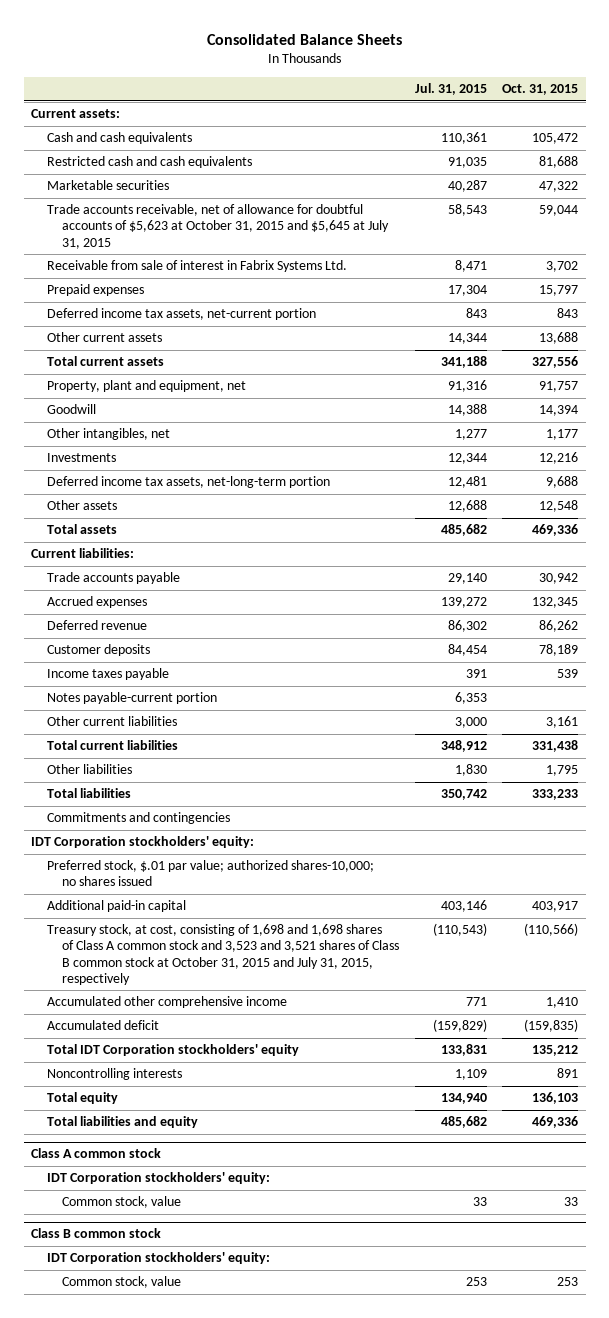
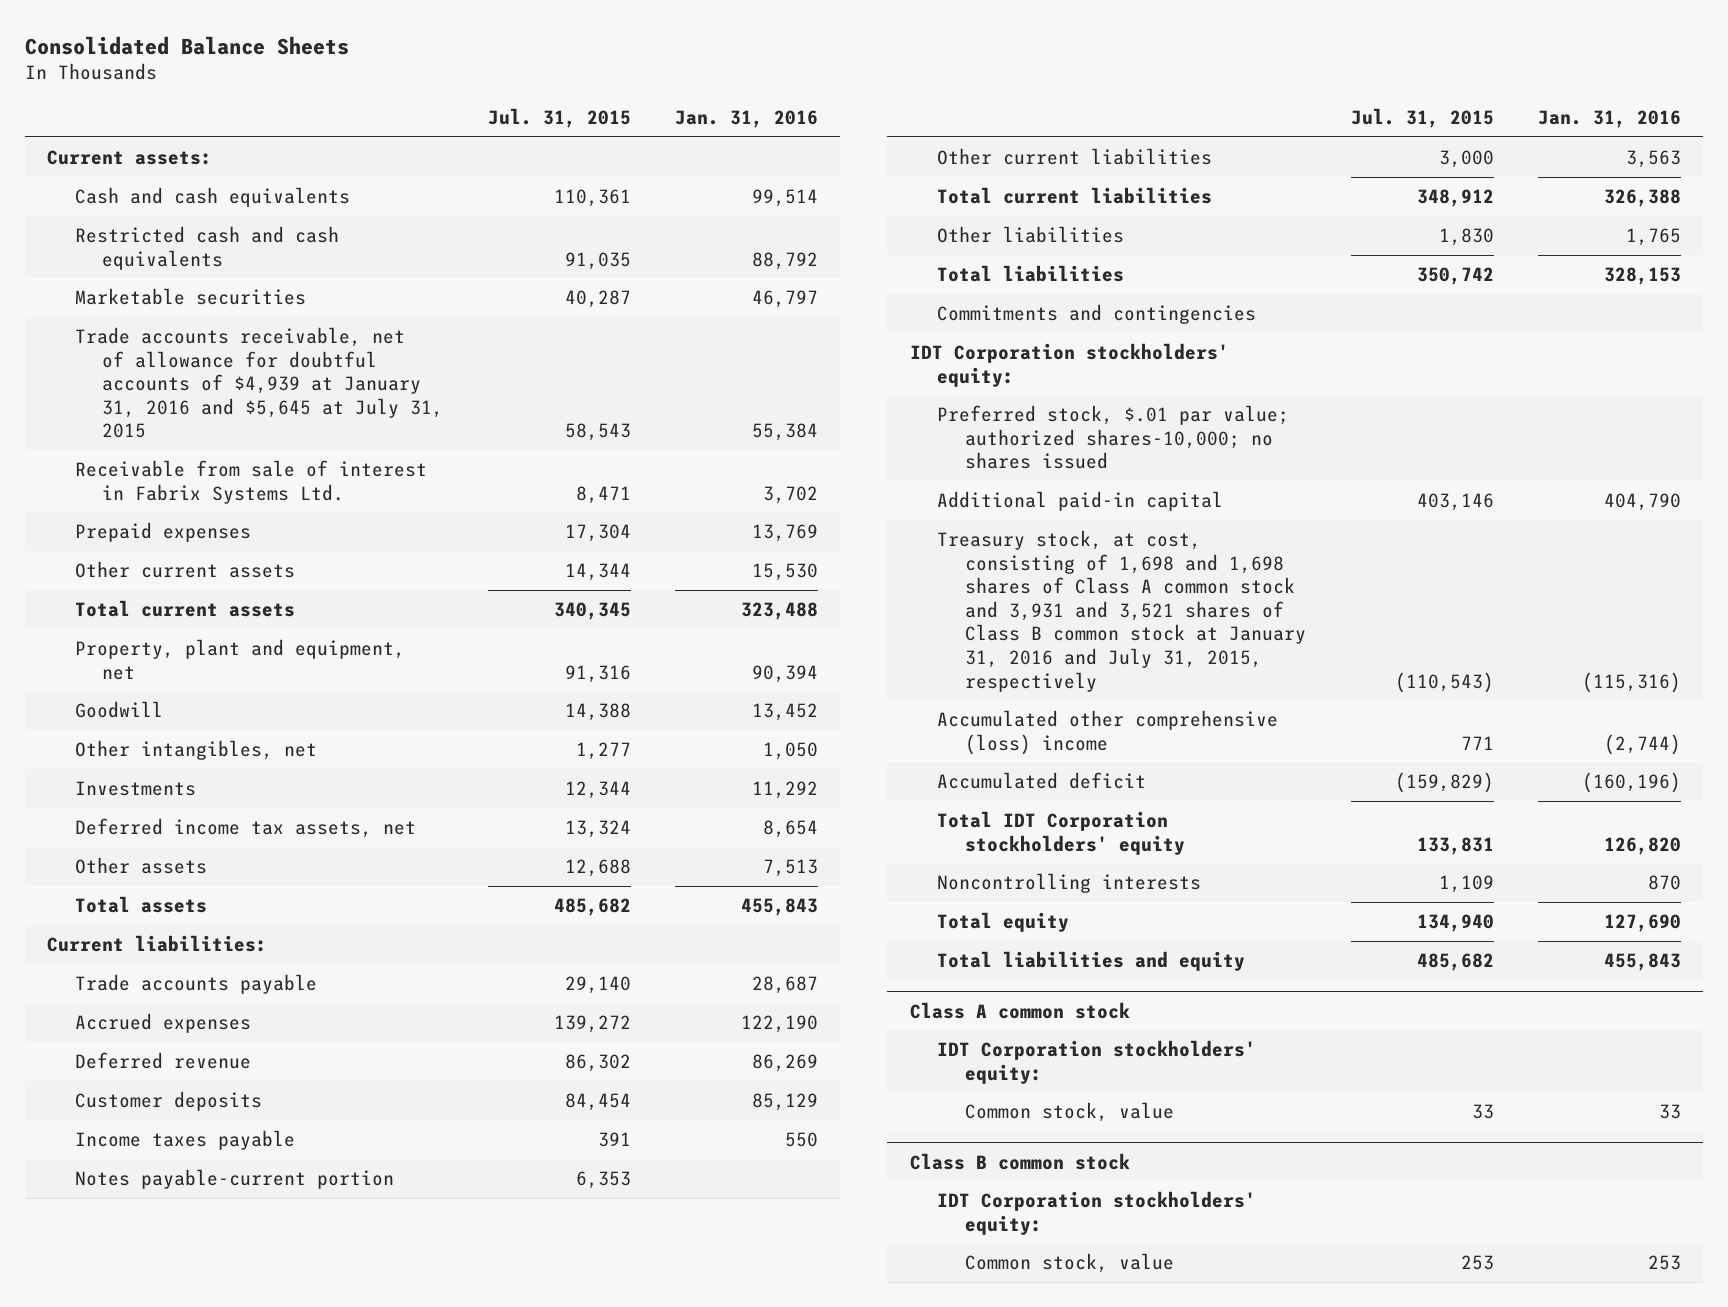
- | Jul. 31, 2015 | Oct. 31, 2015
+ | Jul. 31, 2015 | Jan. 31, 2016
- Trade accounts receivable, net of allowance for doubtful accounts of $5,623 at October 31, 2015 and $5,645 at July 31, 2015 | 58,543 | 59,044
+ Trade accounts receivable, net of allowance for doubtful accounts of $4,939 at January 31, 2016 and $5,645 at July 31, 2015 | 58,543 | 55,384
- Deferred income tax assets, net-current portion | 843 | 843
- Total current assets | 341,188 | 327,556
+ Total current assets | 340,345 | 323,488
- Deferred income tax assets, net-long-term portion | 12,481 | 9,688
+ Deferred income tax assets, net | 13,324 | 8,654
- Treasury stock, at cost, consisting of 1,698 and 1,698 shares of Class A common stock and 3,523 and 3,521 shares of Class B common stock at October 31, 2015 and July 31, 2015, respectively | (110,543) | (110,566)
- Accumulated other comprehensive income | 771 | 1,410
+ Treasury stock, at cost, consisting of 1,698 and 1,698 shares of Class A common stock and 3,931 and 3,521 shares of Class B common stock at January 31, 2016 and July 31, 2015, respectively | (110,543) | (115,316)
+ Accumulated other comprehensive (loss) income | 771 | (2,744)

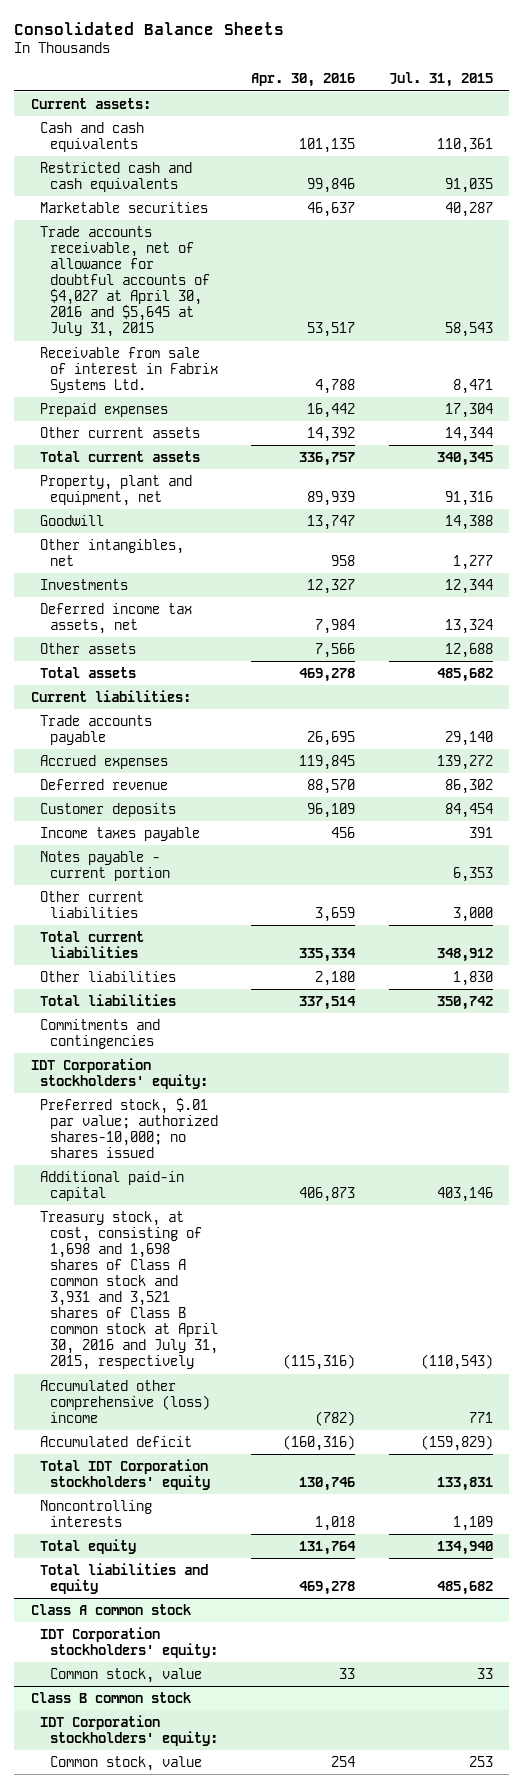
- | Jul. 31, 2015 | Jan. 31, 2016
+ | Apr. 30, 2016 | Jul. 31, 2015
- Trade accounts receivable, net of allowance for doubtful accounts of $4,939 at January 31, 2016 and $5,645 at July 31, 2015 | 58,543 | 55,384
+ Trade accounts receivable, net of allowance for doubtful accounts of $4,027 at April 30, 2016 and $5,645 at July 31, 2015 | 53,517 | 58,543
- Notes payable-current portion | 6,353 |
+ Notes payable - current portion | | 6,353
- Treasury stock, at cost, consisting of 1,698 and 1,698 shares of Class A common stock and 3,931 and 3,521 shares of Class B common stock at January 31, 2016 and July 31, 2015, respectively | (110,543) | (115,316)
+ Treasury stock, at cost, consisting of 1,698 and 1,698 shares of Class A common stock and 3,931 and 3,521 shares of Class B common stock at April 30, 2016 and July 31, 2015, respectively | (115,316) | (110,543)

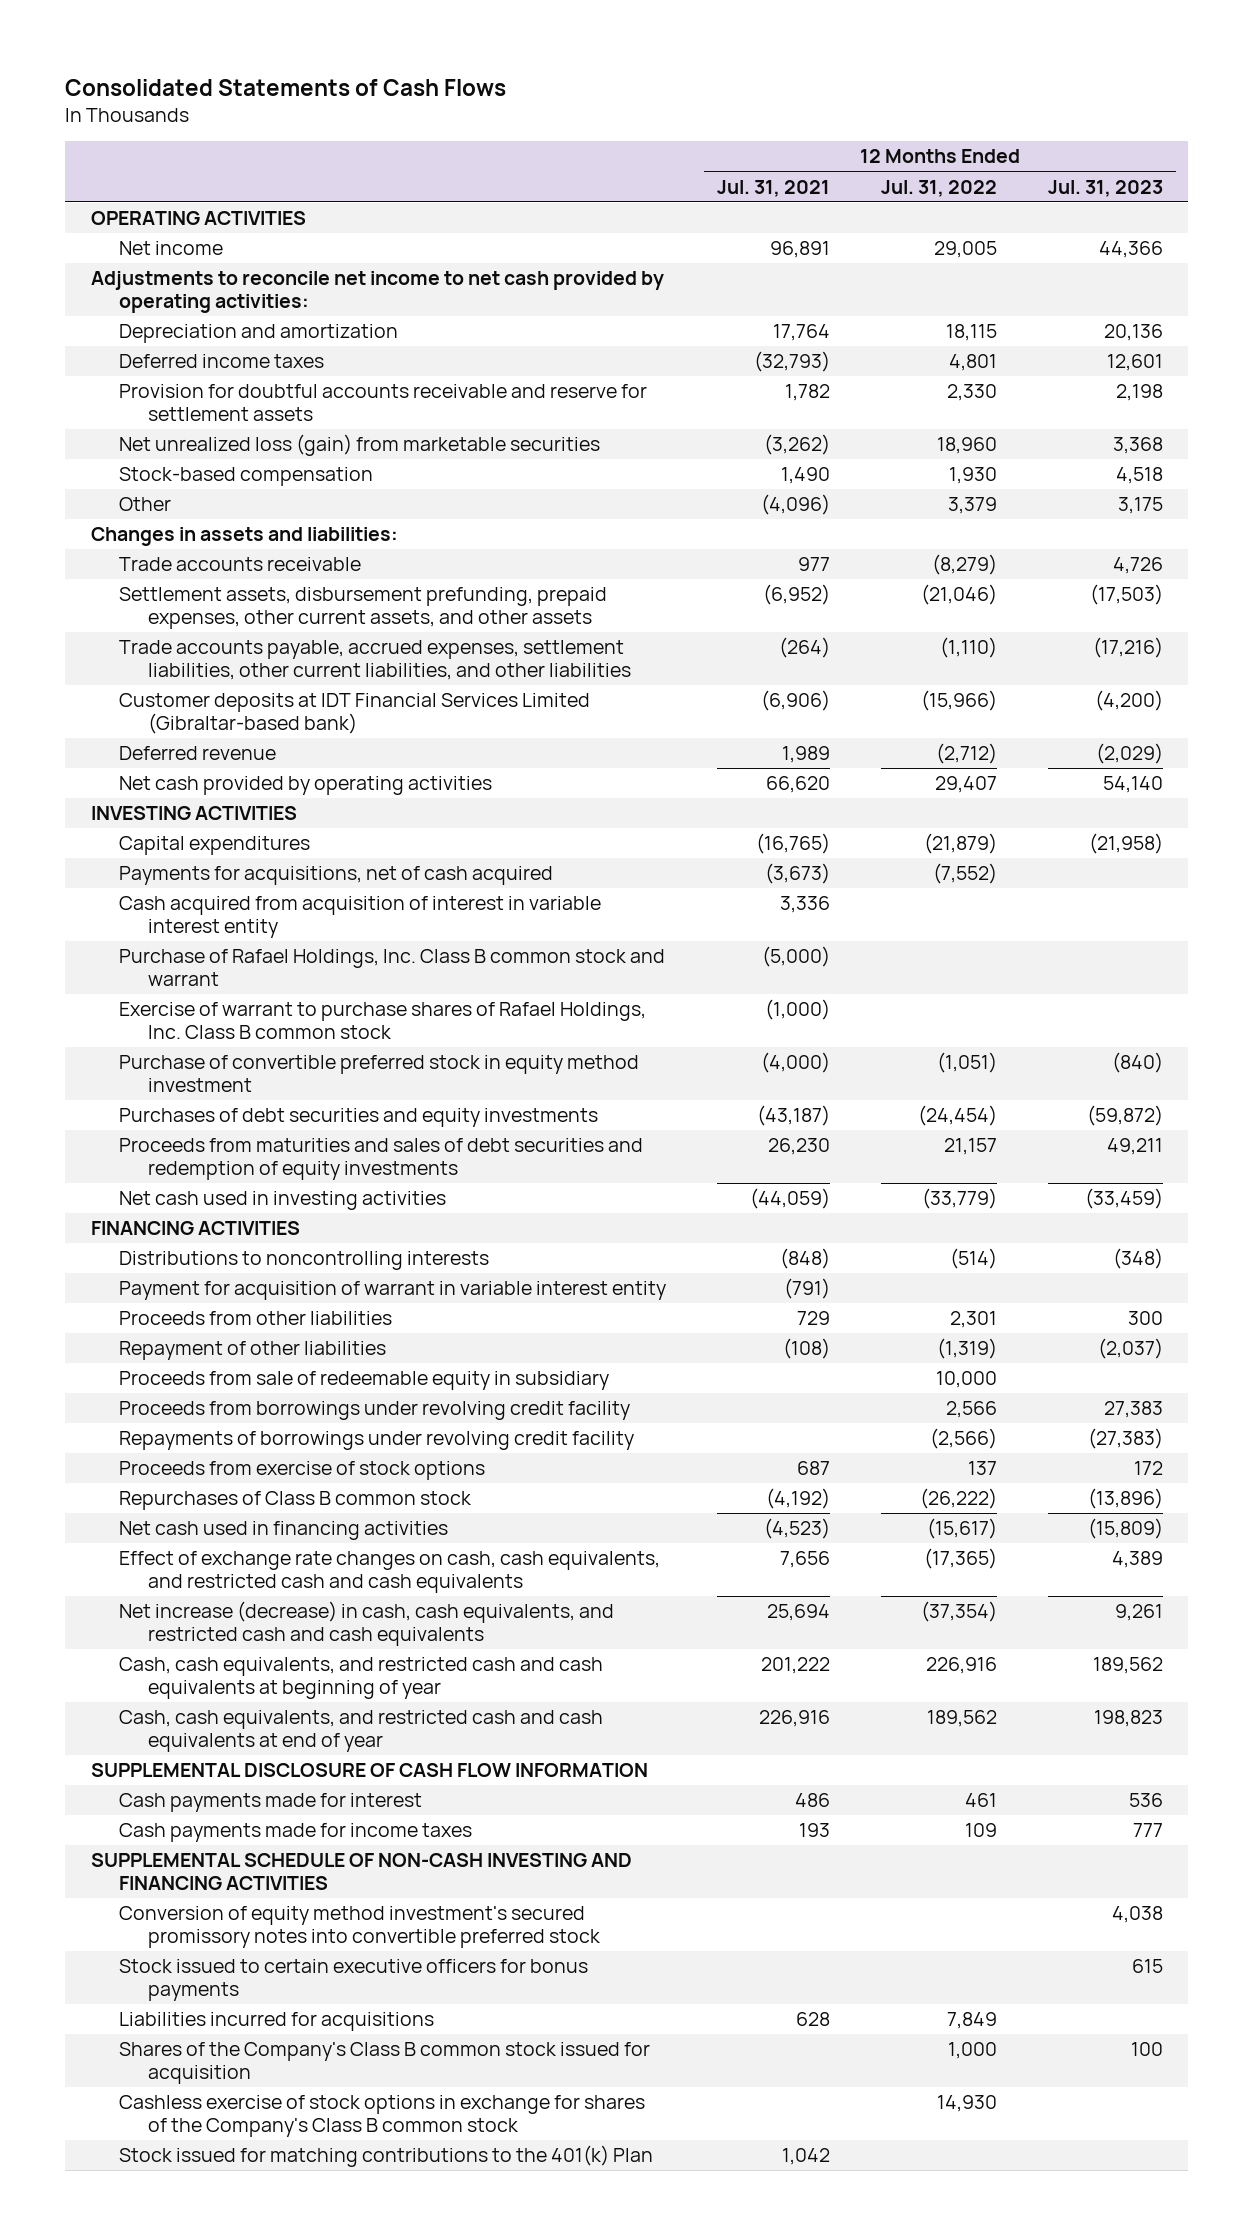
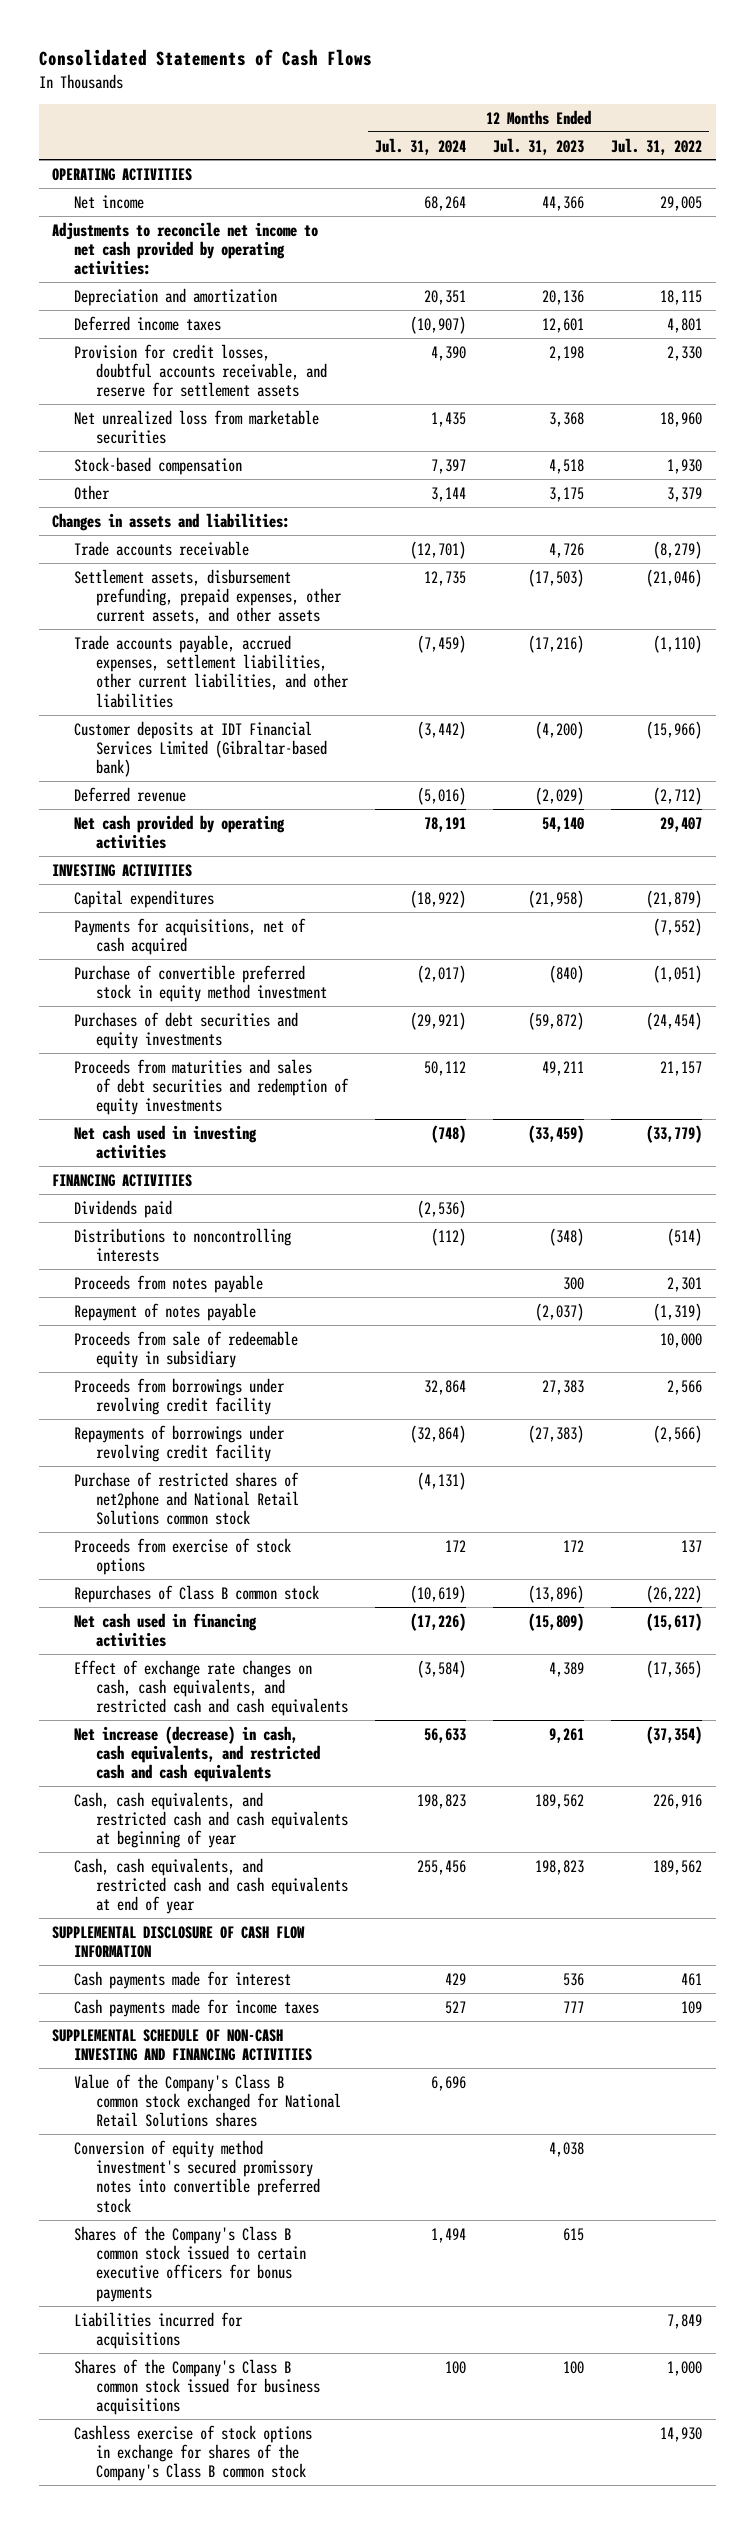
- | 12 Months Ended Jul. 31, 2021 | 12 Months Ended Jul. 31, 2022 | 12 Months Ended Jul. 31, 2023
+ | 12 Months Ended Jul. 31, 2024 | 12 Months Ended Jul. 31, 2023 | 12 Months Ended Jul. 31, 2022
- Provision for doubtful accounts receivable and reserve for settlement assets | 1,782 | 2,330 | 2,198
- Net unrealized loss (gain) from marketable securities | (3,262) | 18,960 | 3,368
+ Provision for credit losses, doubtful accounts receivable, and reserve for settlement assets | 4,390 | 2,198 | 2,330
+ Net unrealized loss from marketable securities | 1,435 | 3,368 | 18,960
- Cash acquired from acquisition of interest in variable interest entity | 3,336 | |
- Purchase of Rafael Holdings, Inc. Class B common stock and warrant | (5,000) | |
- Exercise of warrant to purchase shares of Rafael Holdings, Inc. Class B common stock | (1,000) | |
+ Dividends paid | (2,536) | |
- Payment for acquisition of warrant in variable interest entity | (791) | |
- Proceeds from other liabilities | 729 | 2,301 | 300
- Repayment of other liabilities | (108) | (1,319) | (2,037)
+ Proceeds from notes payable | | 300 | 2,301
+ Repayment of notes payable | | (2,037) | (1,319)
+ Purchase of restricted shares of net2phone and National Retail Solutions common stock | (4,131) | |
+ Value of the Company's Class B common stock exchanged for National Retail Solutions shares | 6,696 | |
- Stock issued to certain executive officers for bonus payments | | | 615
+ Shares of the Company's Class B common stock issued to certain executive officers for bonus payments | 1,494 | 615 |
- Shares of the Company's Class B common stock issued for acquisition | | 1,000 | 100
+ Shares of the Company's Class B common stock issued for business acquisitions | 100 | 100 | 1,000
- Stock issued for matching contributions to the 401(k) Plan | 1,042 | |

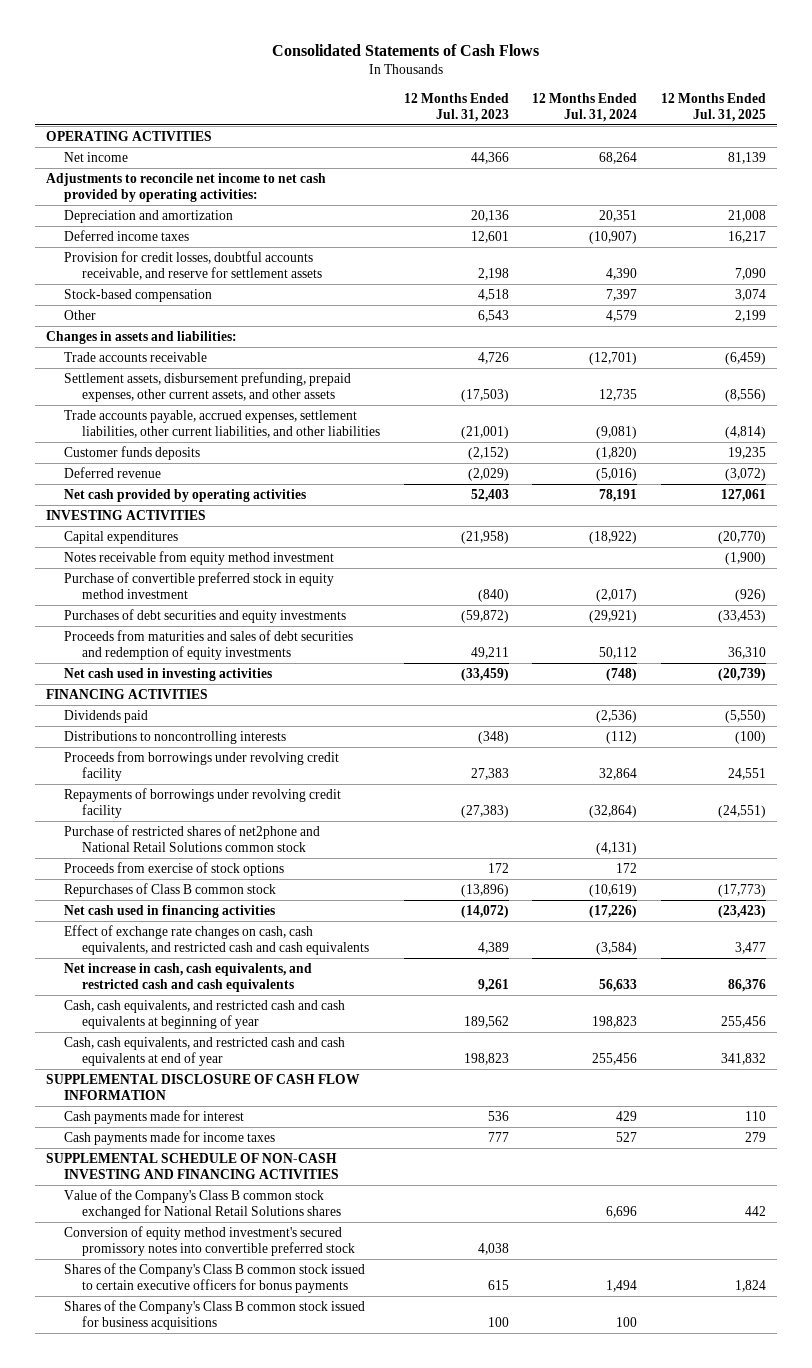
- | 12 Months Ended Jul. 31, 2024 | 12 Months Ended Jul. 31, 2023 | 12 Months Ended Jul. 31, 2022
+ | 12 Months Ended Jul. 31, 2023 | 12 Months Ended Jul. 31, 2024 | 12 Months Ended Jul. 31, 2025
- Net unrealized loss from marketable securities | 1,435 | 3,368 | 18,960
- Other | 3,144 | 3,175 | 3,379
+ Other | 6,543 | 4,579 | 2,199
- Trade accounts payable, accrued expenses, settlement liabilities, other current liabilities, and other liabilities | (7,459) | (17,216) | (1,110)
- Customer deposits at IDT Financial Services Limited (Gibraltar-based bank) | (3,442) | (4,200) | (15,966)
+ Trade accounts payable, accrued expenses, settlement liabilities, other current liabilities, and other liabilities | (21,001) | (9,081) | (4,814)
+ Customer funds deposits | (2,152) | (1,820) | 19,235
- Net cash provided by operating activities | 78,191 | 54,140 | 29,407
+ Net cash provided by operating activities | 52,403 | 78,191 | 127,061
- Payments for acquisitions, net of cash acquired | | | (7,552)
+ Notes receivable from equity method investment | | | (1,900)
- Proceeds from notes payable | | 300 | 2,301
- Repayment of notes payable | | (2,037) | (1,319)
- Proceeds from sale of redeemable equity in subsidiary | | | 10,000
- Net cash used in financing activities | (17,226) | (15,809) | (15,617)
+ Net cash used in financing activities | (14,072) | (17,226) | (23,423)
- Net increase (decrease) in cash, cash equivalents, and restricted cash and cash equivalents | 56,633 | 9,261 | (37,354)
+ Net increase in cash, cash equivalents, and restricted cash and cash equivalents | 9,261 | 56,633 | 86,376
- Liabilities incurred for acquisitions | | | 7,849
- Cashless exercise of stock options in exchange for shares of the Company's Class B common stock | | | 14,930

